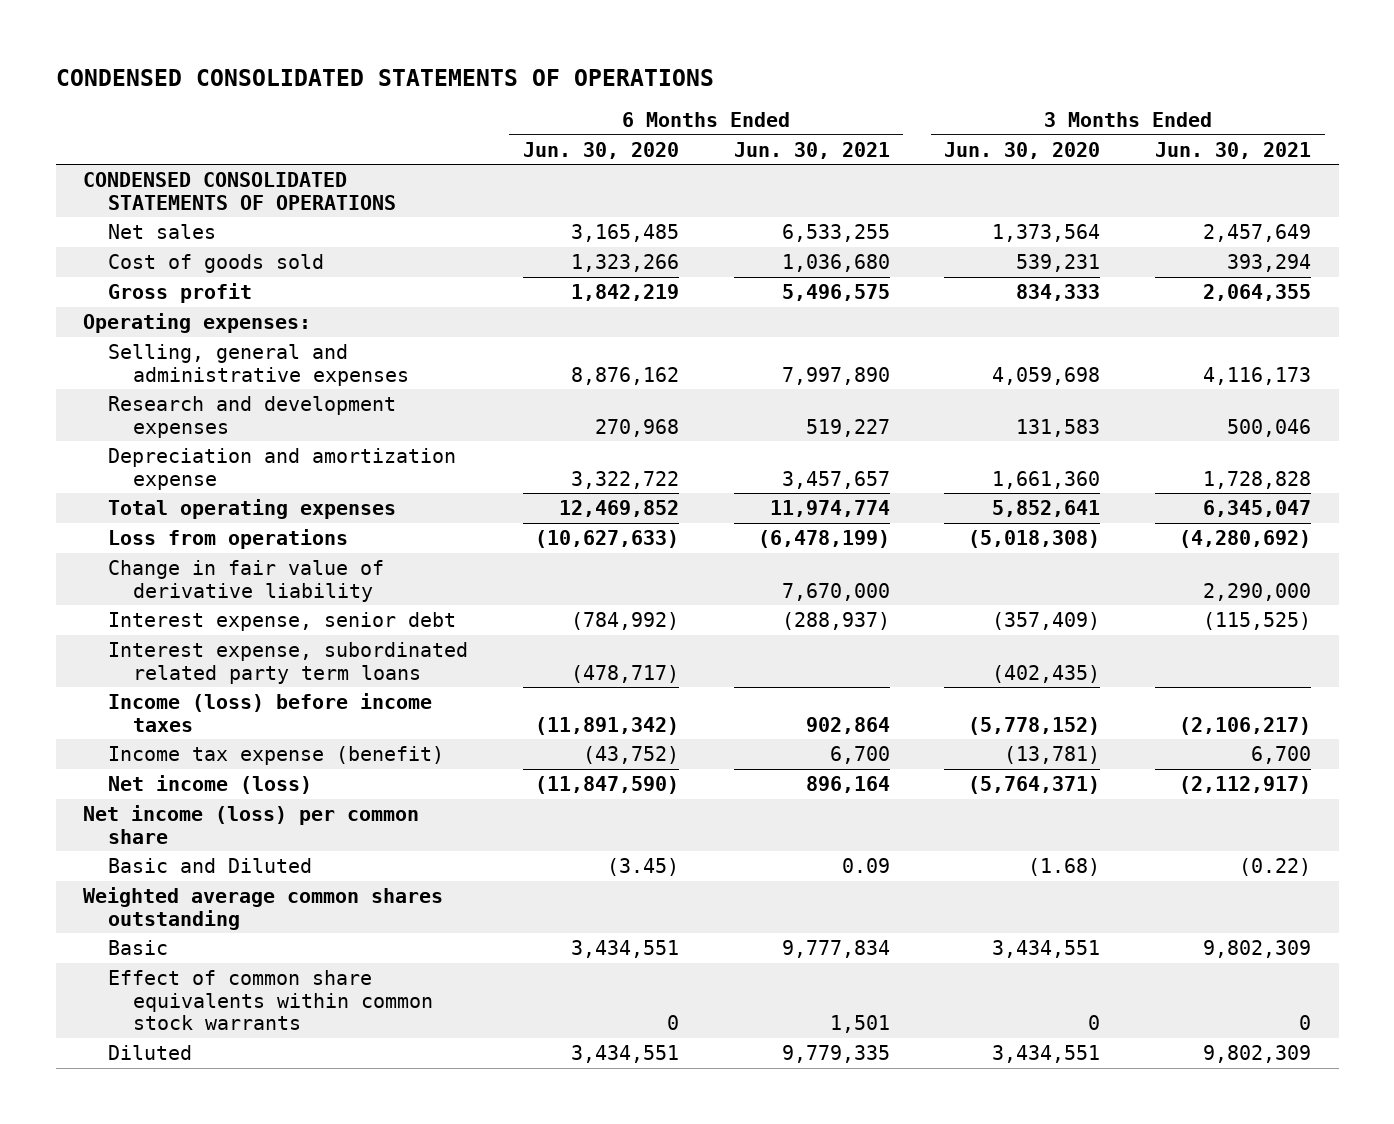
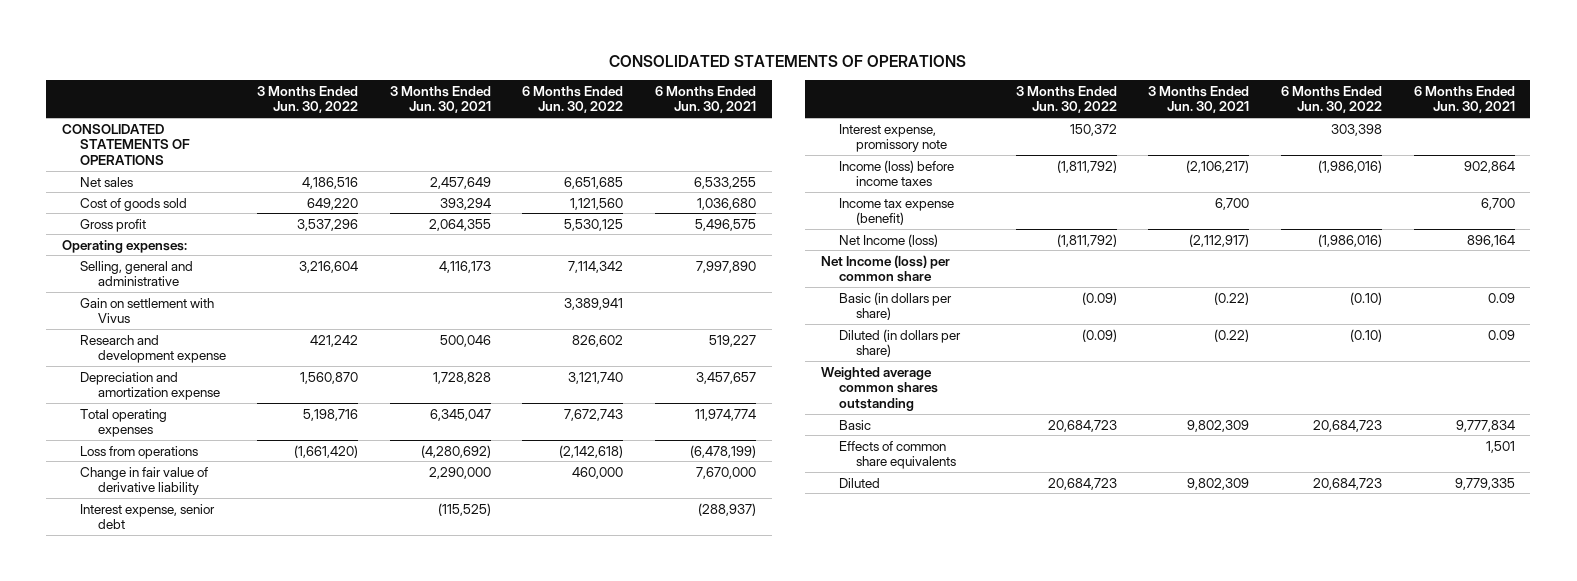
- CONDENSED CONSOLIDATED STATEMENTS OF OPERATIONS
+ CONSOLIDATED STATEMENTS OF OPERATIONS
- | 6 Months Ended Jun. 30, 2020 | 6 Months Ended Jun. 30, 2021 | 3 Months Ended Jun. 30, 2020 | 3 Months Ended Jun. 30, 2021
+ | 3 Months Ended Jun. 30, 2022 | 3 Months Ended Jun. 30, 2021 | 6 Months Ended Jun. 30, 2022 | 6 Months Ended Jun. 30, 2021
- CONDENSED CONSOLIDATED STATEMENTS OF OPERATIONS
+ CONSOLIDATED STATEMENTS OF OPERATIONS
- Selling, general and administrative expenses | 8,876,162 | 7,997,890 | 4,059,698 | 4,116,173
- Research and development expenses | 270,968 | 519,227 | 131,583 | 500,046
+ Selling, general and administrative | 3,216,604 | 4,116,173 | 7,114,342 | 7,997,890
+ Gain on settlement with Vivus | | | 3,389,941 |
+ Research and development expense | 421,242 | 500,046 | 826,602 | 519,227
- Interest expense, subordinated related party term loans | (478,717) | | (402,435) |
+ Interest expense, promissory note | 150,372 | | 303,398 |
- Net income (loss) | (11,847,590) | 896,164 | (5,764,371) | (2,112,917)
- Net income (loss) per common share
- Basic and Diluted | (3.45) | 0.09 | (1.68) | (0.22)
+ Net Income (loss) | (1,811,792) | (2,112,917) | (1,986,016) | 896,164
+ Net Income (loss) per common share
+ Basic (in dollars per share) | (0.09) | (0.22) | (0.10) | 0.09
+ Diluted (in dollars per share) | (0.09) | (0.22) | (0.10) | 0.09
- Effect of common share equivalents within common stock warrants | 0 | 1,501 | 0 | 0
+ Effects of common share equivalents | | | | 1,501

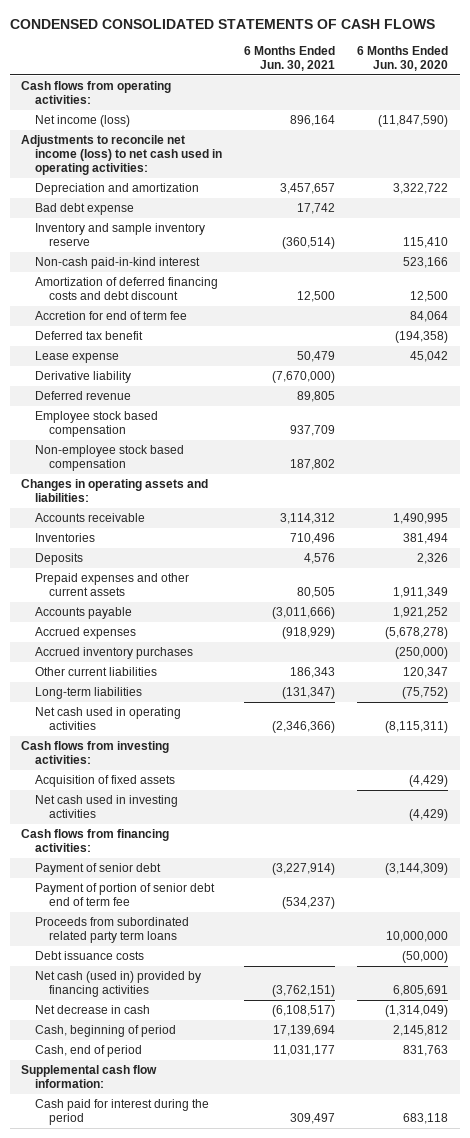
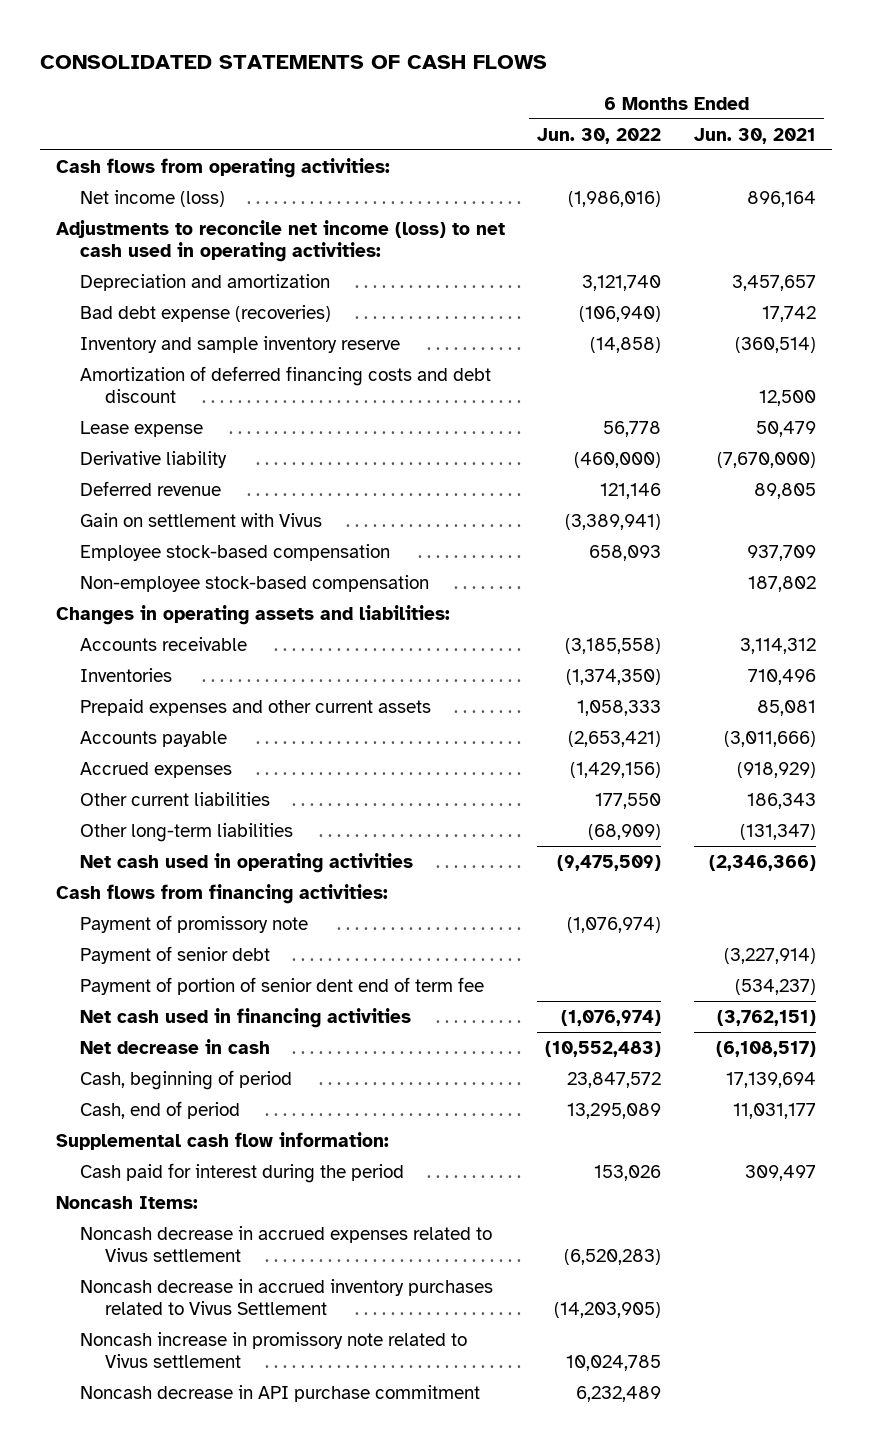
- CONDENSED CONSOLIDATED STATEMENTS OF CASH FLOWS
+ CONSOLIDATED STATEMENTS OF CASH FLOWS
- | 6 Months Ended Jun. 30, 2021 | 6 Months Ended Jun. 30, 2020
+ | 6 Months Ended Jun. 30, 2022 | 6 Months Ended Jun. 30, 2021
- Bad debt expense | 17,742 |
+ Bad debt expense (recoveries) | (106,940) | 17,742
- Non-cash paid-in-kind interest | | 523,166
- Accretion for end of term fee | | 84,064
- Deferred tax benefit | | (194,358)
- Employee stock based compensation | 937,709 |
- Non-employee stock based compensation | 187,802 |
+ Gain on settlement with Vivus | (3,389,941) |
+ Employee stock-based compensation | 658,093 | 937,709
+ Non-employee stock-based compensation | | 187,802
- Deposits | 4,576 | 2,326
- Prepaid expenses and other current assets | 80,505 | 1,911,349
+ Prepaid expenses and other current assets | 1,058,333 | 85,081
- Accrued inventory purchases | | (250,000)
- Long-term liabilities | (131,347) | (75,752)
+ Other long-term liabilities | (68,909) | (131,347)
- Cash flows from investing activities:
- Acquisition of fixed assets | | (4,429)
- Net cash used in investing activities | | (4,429)
+ Payment of promissory note | (1,076,974) |
- Payment of portion of senior debt end of term fee | (534,237) |
- Proceeds from subordinated related party term loans | | 10,000,000
- Debt issuance costs | | (50,000)
- Net cash (used in) provided by financing activities | (3,762,151) | 6,805,691
+ Payment of portion of senior dent end of term fee | | (534,237)
+ Net cash used in financing activities | (1,076,974) | (3,762,151)
+ Noncash Items:
+ Noncash decrease in accrued expenses related to Vivus settlement | (6,520,283) |
+ Noncash decrease in accrued inventory purchases related to Vivus Settlement | (14,203,905) |
+ Noncash increase in promissory note related to Vivus settlement | 10,024,785 |
+ Noncash decrease in API purchase commitment | 6,232,489 |

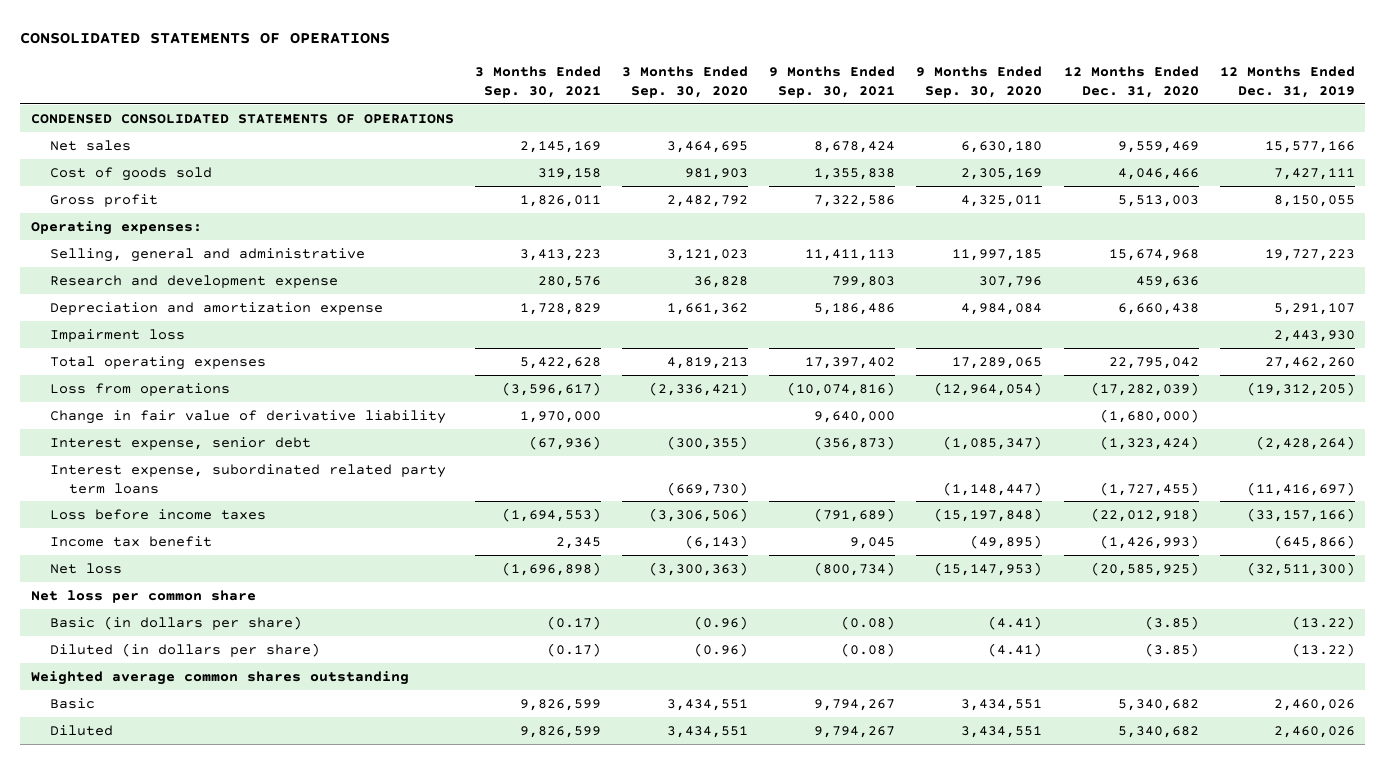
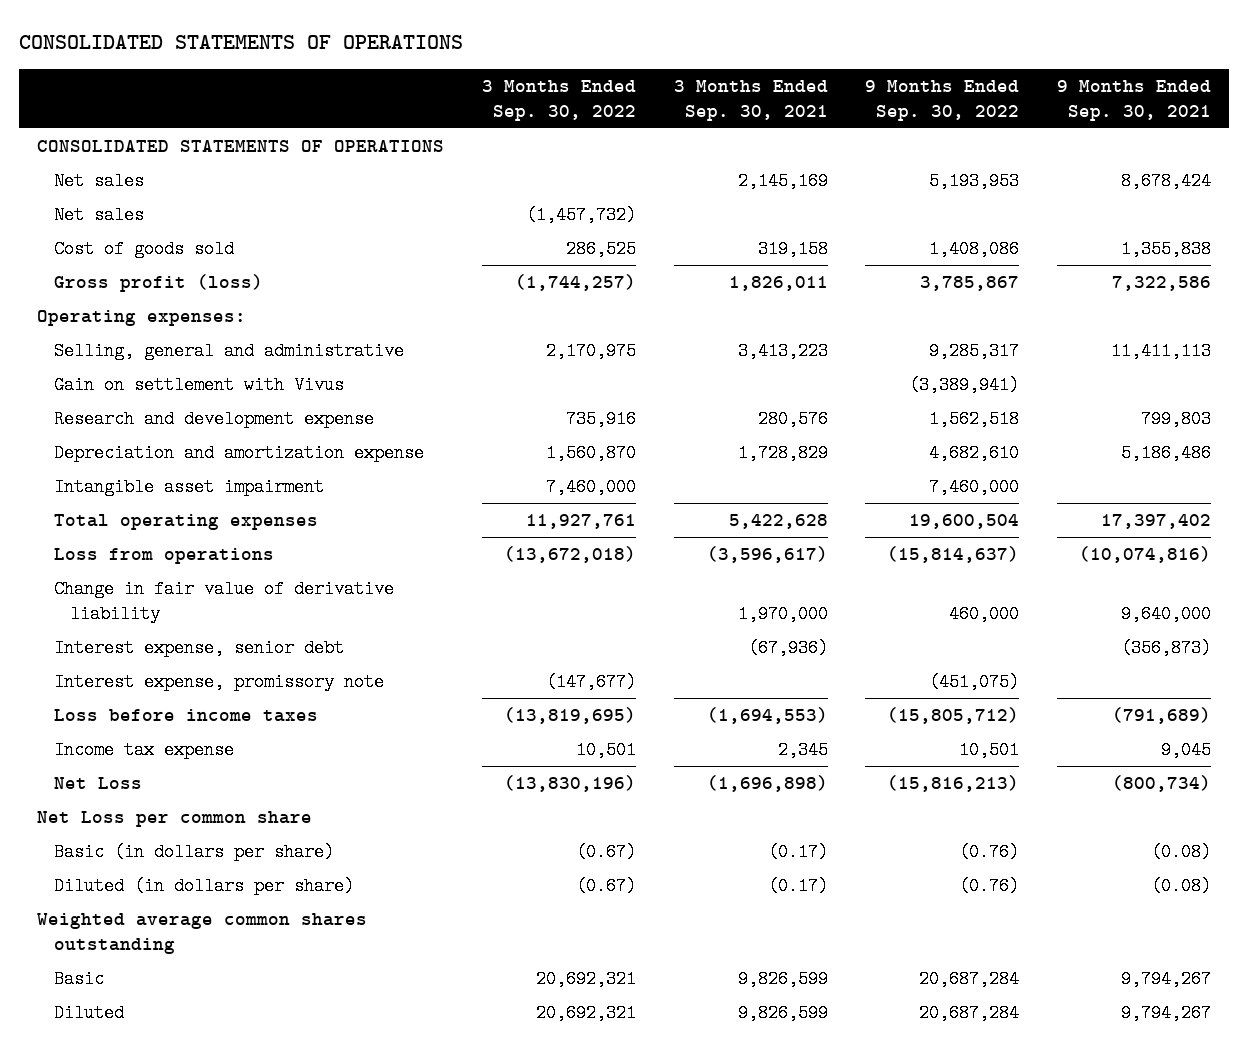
- | 3 Months Ended Sep. 30, 2021 | 3 Months Ended Sep. 30, 2020 | 9 Months Ended Sep. 30, 2021 | 9 Months Ended Sep. 30, 2020 | 12 Months Ended Dec. 31, 2020 | 12 Months Ended Dec. 31, 2019
+ | 3 Months Ended Sep. 30, 2022 | 3 Months Ended Sep. 30, 2021 | 9 Months Ended Sep. 30, 2022 | 9 Months Ended Sep. 30, 2021
- CONDENSED CONSOLIDATED STATEMENTS OF OPERATIONS
+ CONSOLIDATED STATEMENTS OF OPERATIONS
+ Net sales | (1,457,732) | | |
- Gross profit | 1,826,011 | 2,482,792 | 7,322,586 | 4,325,011 | 5,513,003 | 8,150,055
+ Gross profit (loss) | (1,744,257) | 1,826,011 | 3,785,867 | 7,322,586
+ Gain on settlement with Vivus | | | (3,389,941) |
- Impairment loss | | | | | | 2,443,930
+ Intangible asset impairment | 7,460,000 | | 7,460,000 |
- Interest expense, subordinated related party term loans | | (669,730) | | (1,148,447) | (1,727,455) | (11,416,697)
+ Interest expense, promissory note | (147,677) | | (451,075) |
- Income tax benefit | 2,345 | (6,143) | 9,045 | (49,895) | (1,426,993) | (645,866)
- Net loss | (1,696,898) | (3,300,363) | (800,734) | (15,147,953) | (20,585,925) | (32,511,300)
- Net loss per common share
+ Income tax expense | 10,501 | 2,345 | 10,501 | 9,045
+ Net Loss | (13,830,196) | (1,696,898) | (15,816,213) | (800,734)
+ Net Loss per common share

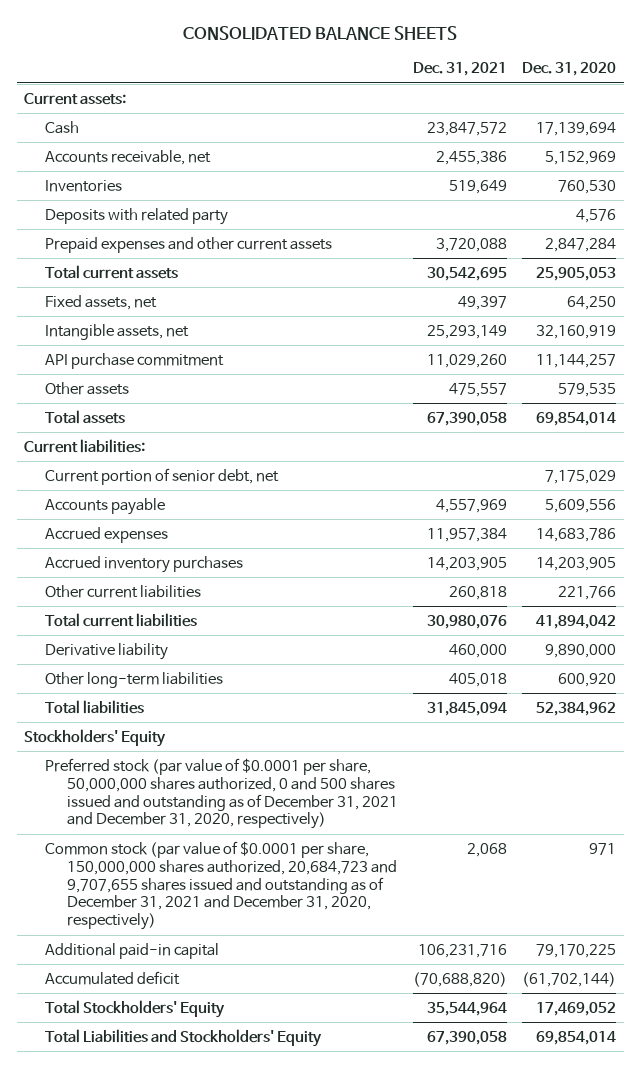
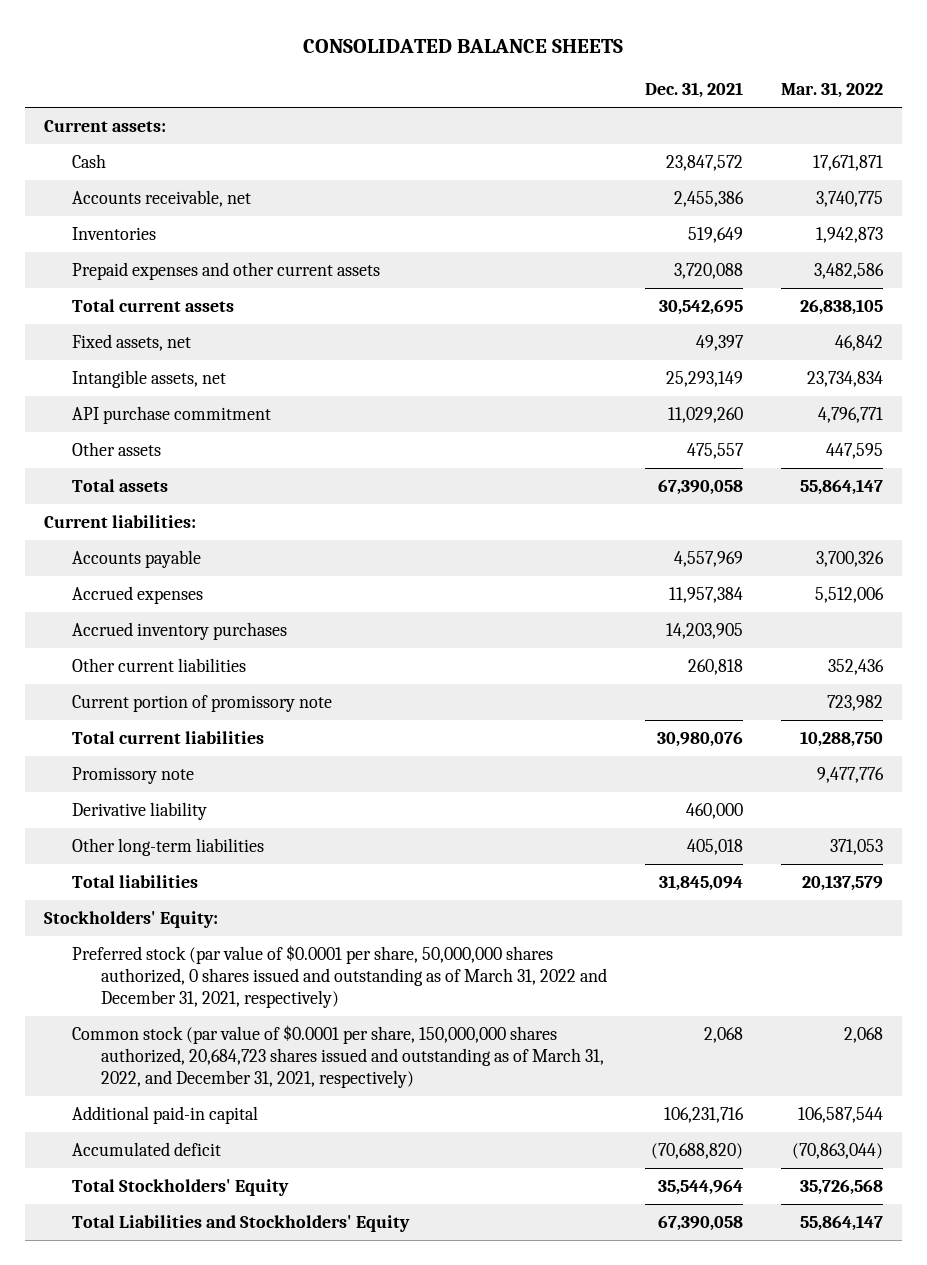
- | Dec. 31, 2021 | Dec. 31, 2020
+ | Dec. 31, 2021 | Mar. 31, 2022
- Deposits with related party | | 4,576
- Current portion of senior debt, net | | 7,175,029
+ Current portion of promissory note | | 723,982
+ Promissory note | | 9,477,776
- Stockholders' Equity
- Preferred stock (par value of $0.0001 per share, 50,000,000 shares authorized, 0 and 500 shares issued and outstanding as of December 31, 2021 and December 31, 2020, respectively)
- Common stock (par value of $0.0001 per share, 150,000,000 shares authorized, 20,684,723 and 9,707,655 shares issued and outstanding as of December 31, 2021 and December 31, 2020, respectively) | 2,068 | 971
+ Stockholders' Equity:
+ Preferred stock (par value of $0.0001 per share, 50,000,000 shares authorized, 0 shares issued and outstanding as of March 31, 2022 and December 31, 2021, respectively)
+ Common stock (par value of $0.0001 per share, 150,000,000 shares authorized, 20,684,723 shares issued and outstanding as of March 31, 2022, and December 31, 2021, respectively) | 2,068 | 2,068

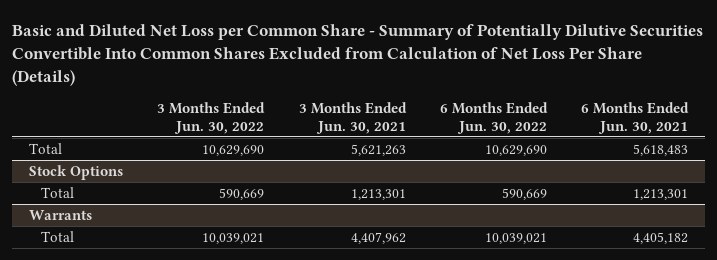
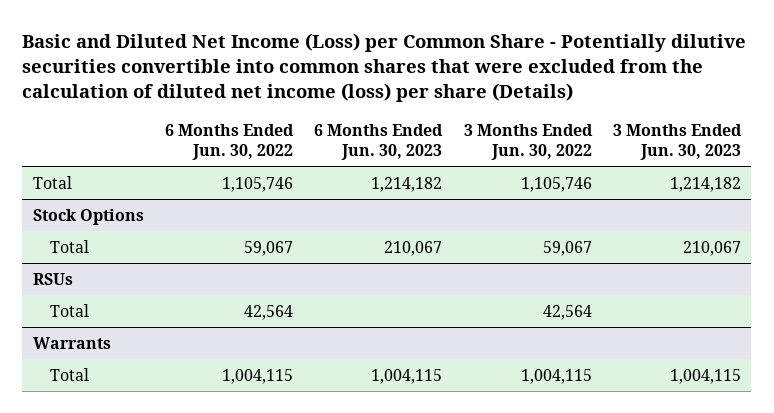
- Basic and Diluted Net Loss per Common Share - Summary of Potentially Dilutive Securities Convertible Into Common Shares Excluded from Calculation of Net Loss Per Share (Details)
+ Basic and Diluted Net Income (Loss) per Common Share - Potentially dilutive securities convertible into common shares that were excluded from the calculation of diluted net income (loss) per share (Details)
- | 3 Months Ended Jun. 30, 2022 | 3 Months Ended Jun. 30, 2021 | 6 Months Ended Jun. 30, 2022 | 6 Months Ended Jun. 30, 2021
+ | 6 Months Ended Jun. 30, 2022 | 6 Months Ended Jun. 30, 2023 | 3 Months Ended Jun. 30, 2022 | 3 Months Ended Jun. 30, 2023
- Total | 10,629,690 | 5,621,263 | 10,629,690 | 5,618,483
+ Total | 1,105,746 | 1,214,182 | 1,105,746 | 1,214,182
@ Stock Options
- Total | 590,669 | 1,213,301 | 590,669 | 1,213,301
+ Total | 59,067 | 210,067 | 59,067 | 210,067
+ RSUs
+ Total | 42,564 | | 42,564 |
@ Warrants
- Total | 10,039,021 | 4,407,962 | 10,039,021 | 4,405,182
+ Total | 1,004,115 | 1,004,115 | 1,004,115 | 1,004,115

